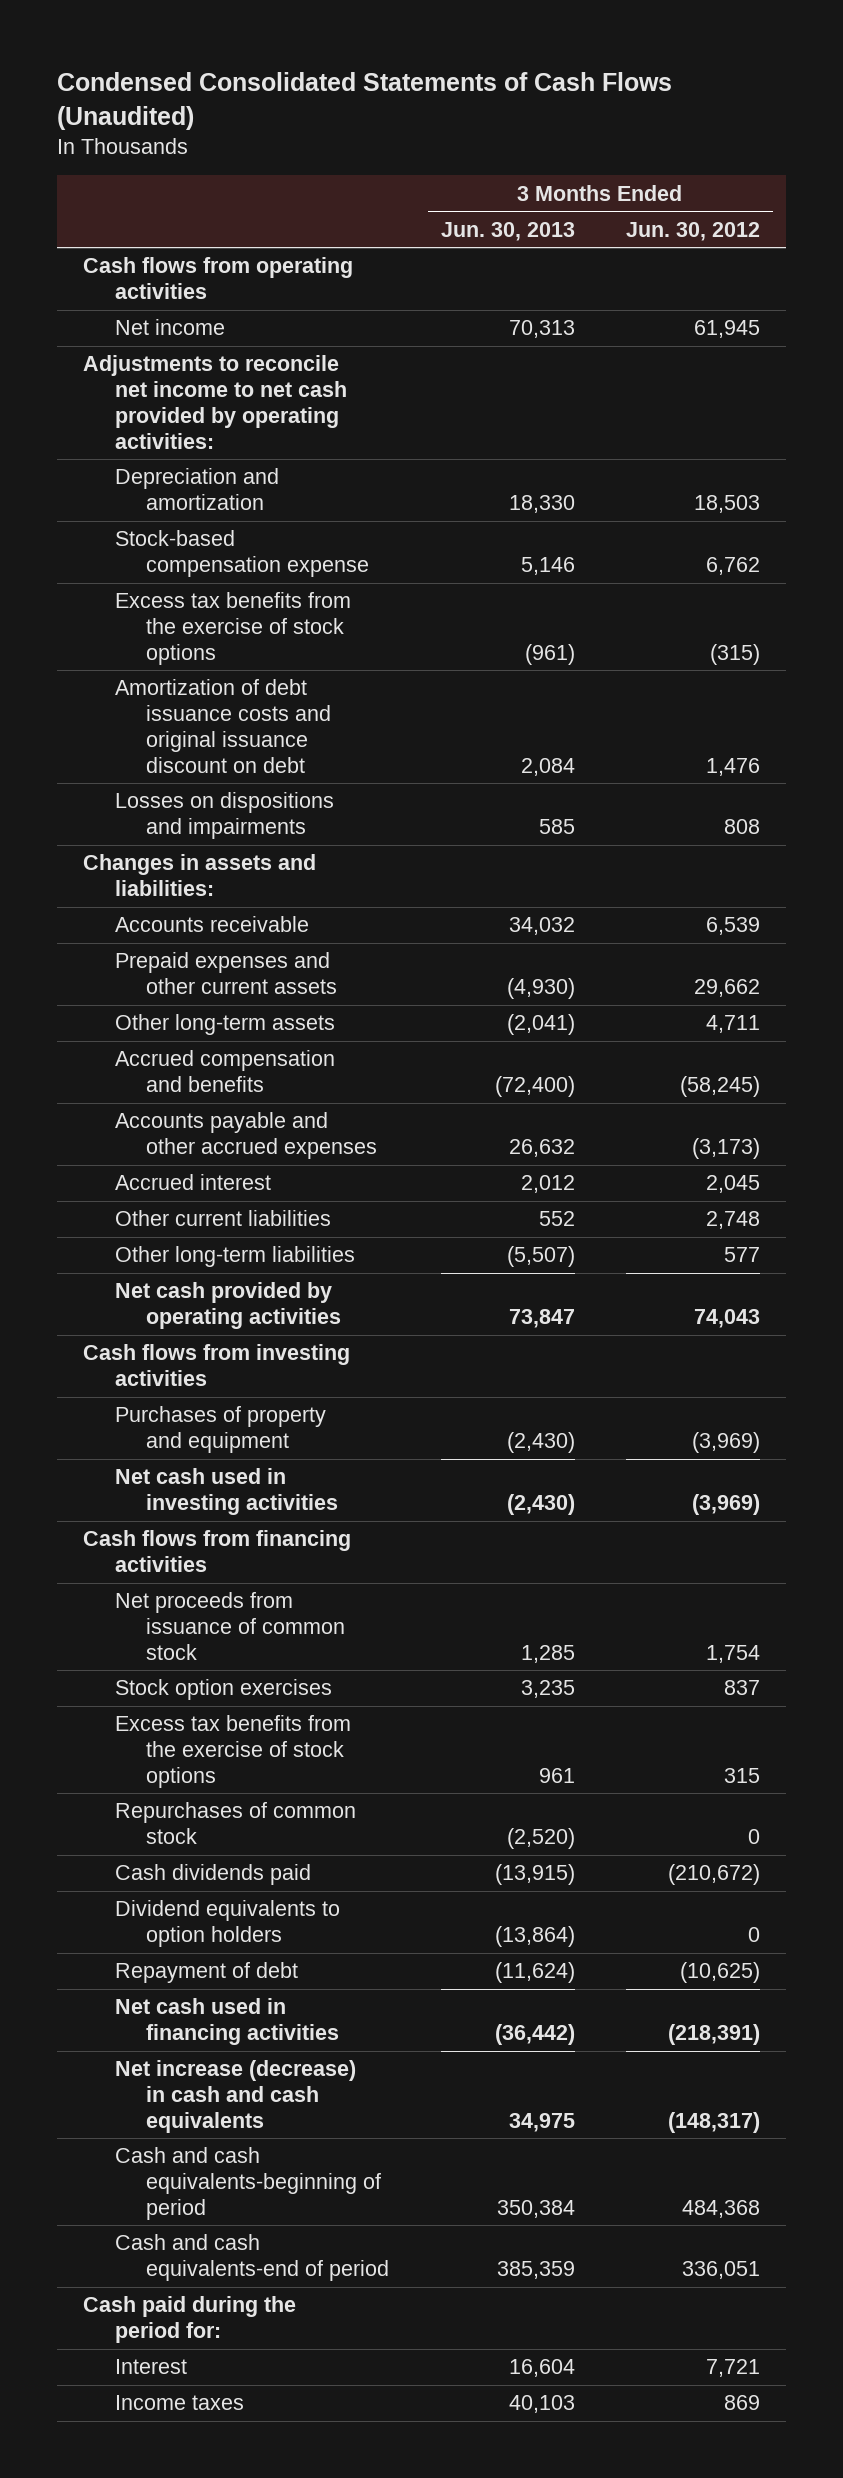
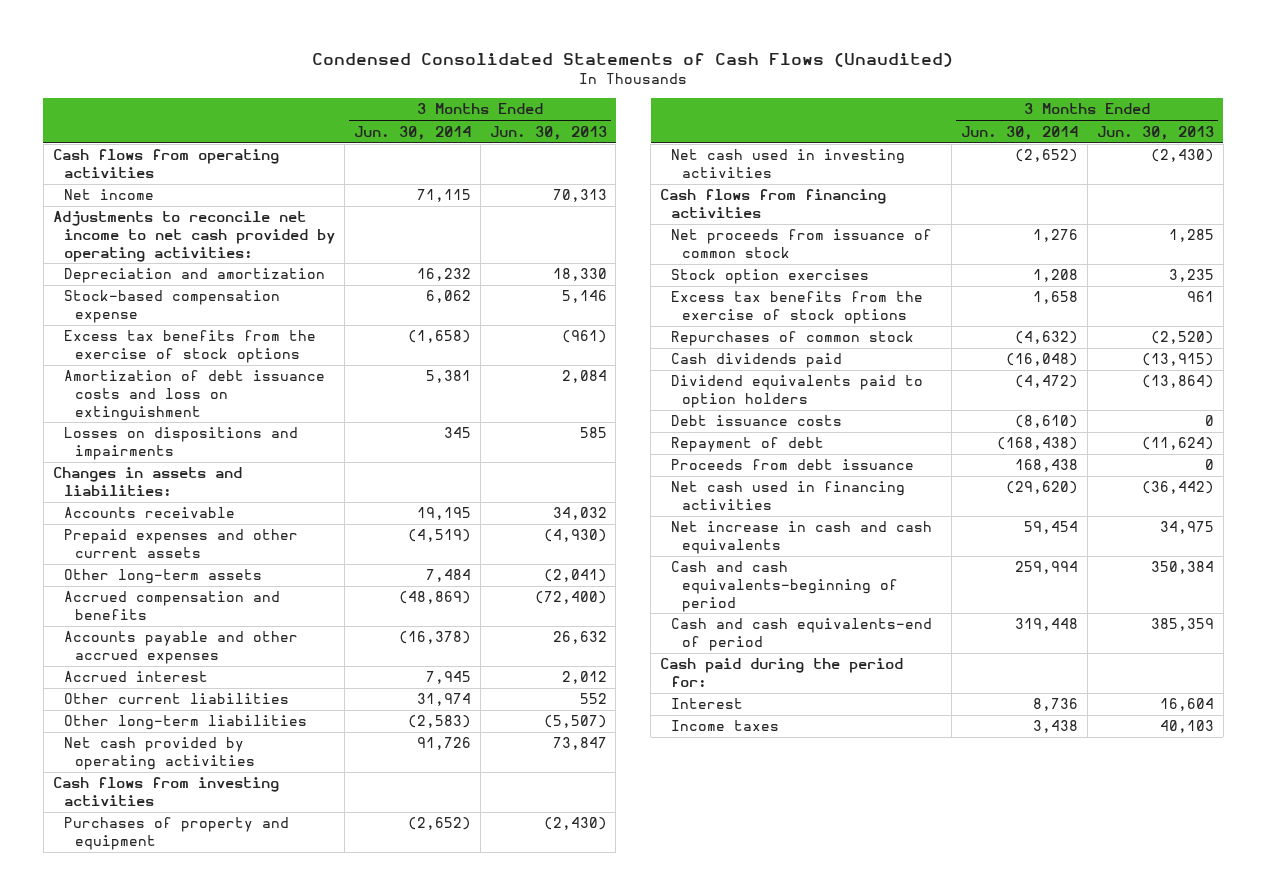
- | 3 Months Ended Jun. 30, 2013 | 3 Months Ended Jun. 30, 2012
+ | 3 Months Ended Jun. 30, 2014 | 3 Months Ended Jun. 30, 2013
- Amortization of debt issuance costs and original issuance discount on debt | 2,084 | 1,476
+ Amortization of debt issuance costs and loss on extinguishment | 5,381 | 2,084
- Dividend equivalents to option holders | (13,864) | 0
+ Dividend equivalents paid to option holders | (4,472) | (13,864)
+ Debt issuance costs | (8,610) | 0
+ Proceeds from debt issuance | 168,438 | 0
- Net increase (decrease) in cash and cash equivalents | 34,975 | (148,317)
+ Net increase in cash and cash equivalents | 59,454 | 34,975

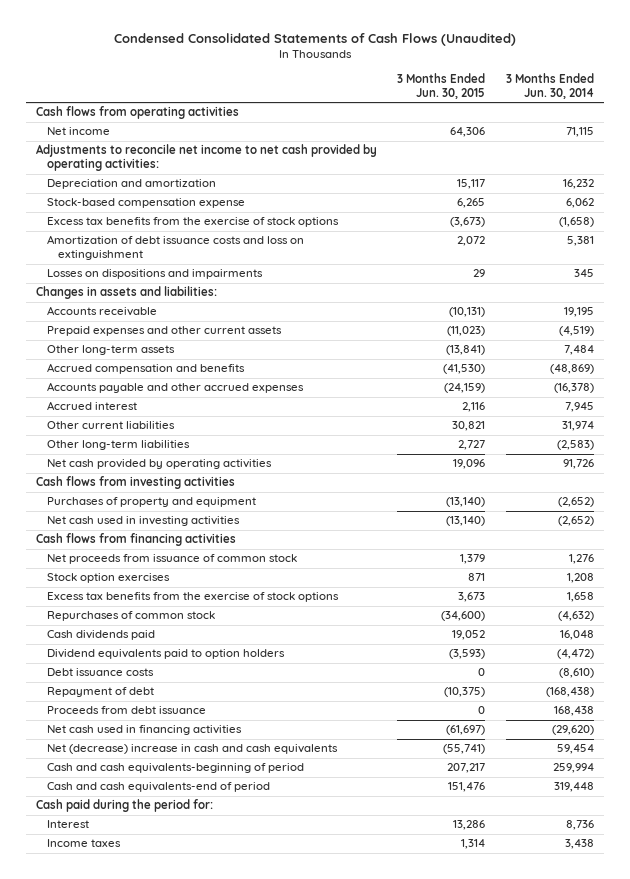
- | 3 Months Ended Jun. 30, 2014 | 3 Months Ended Jun. 30, 2013
+ | 3 Months Ended Jun. 30, 2015 | 3 Months Ended Jun. 30, 2014
- Cash dividends paid | (16,048) | (13,915)
+ Cash dividends paid | 19,052 | 16,048
- Net increase in cash and cash equivalents | 59,454 | 34,975
+ Net (decrease) increase in cash and cash equivalents | (55,741) | 59,454

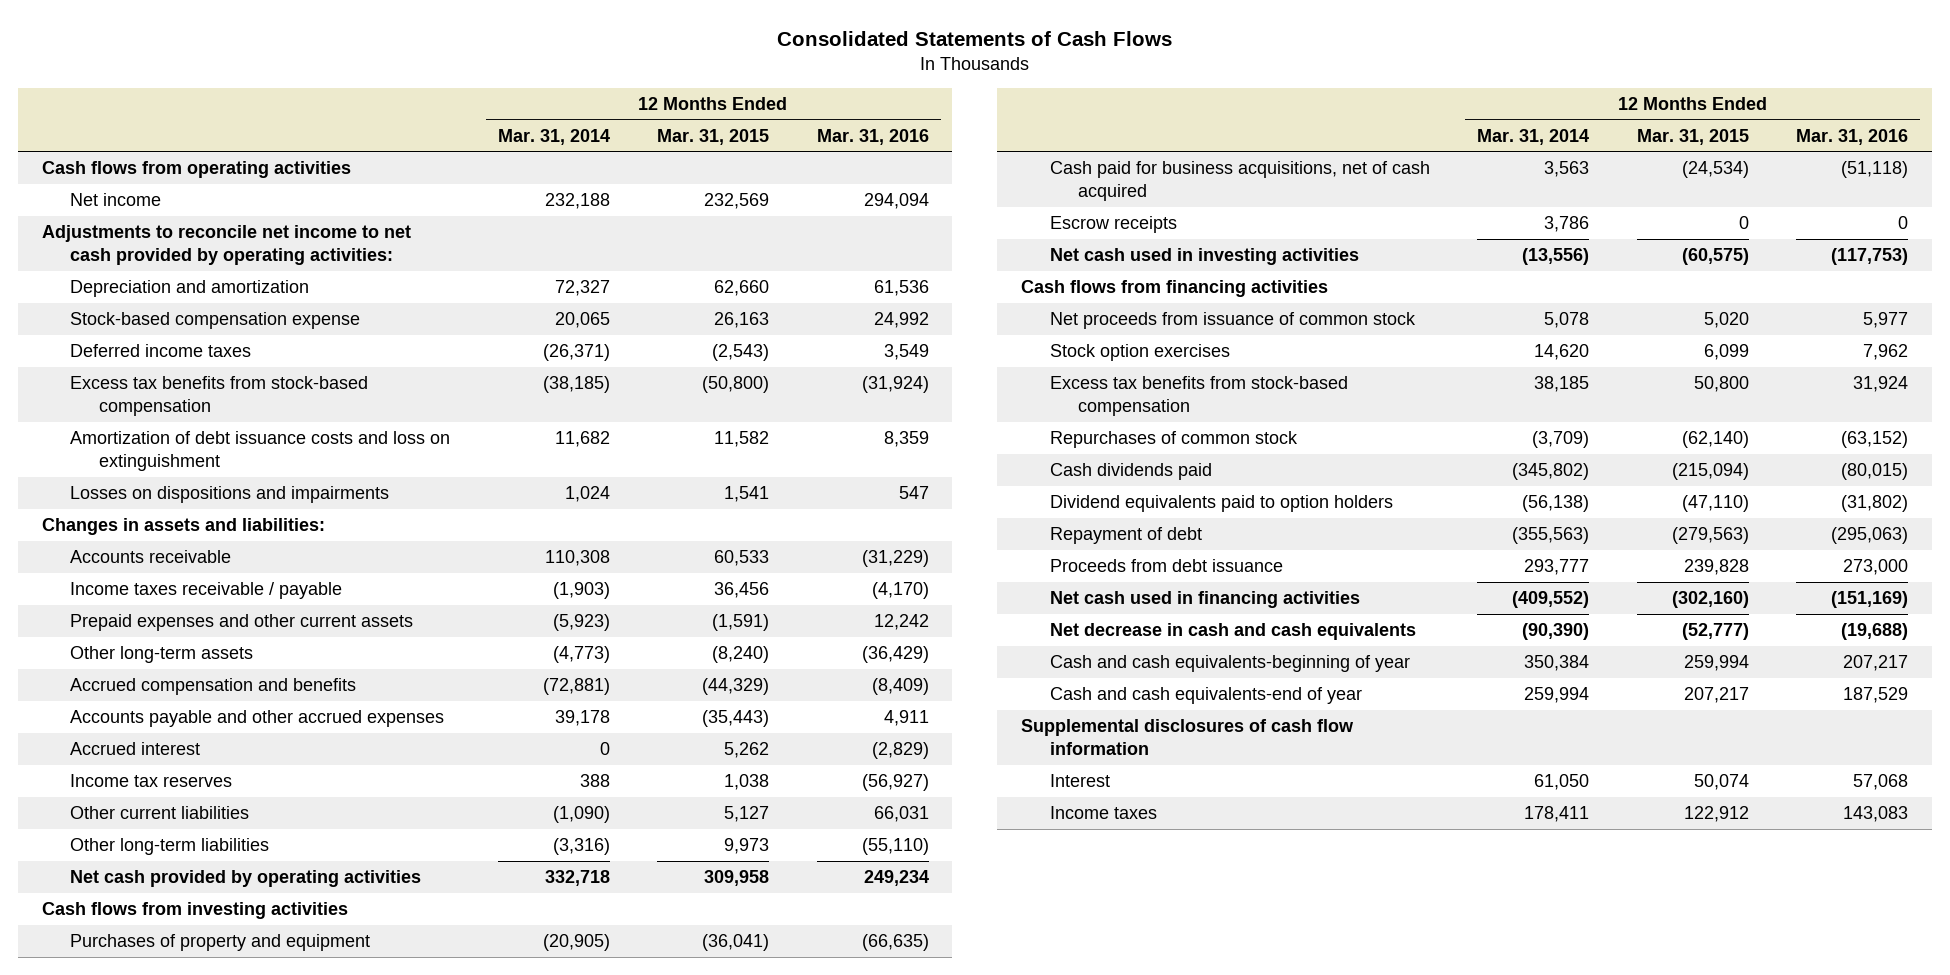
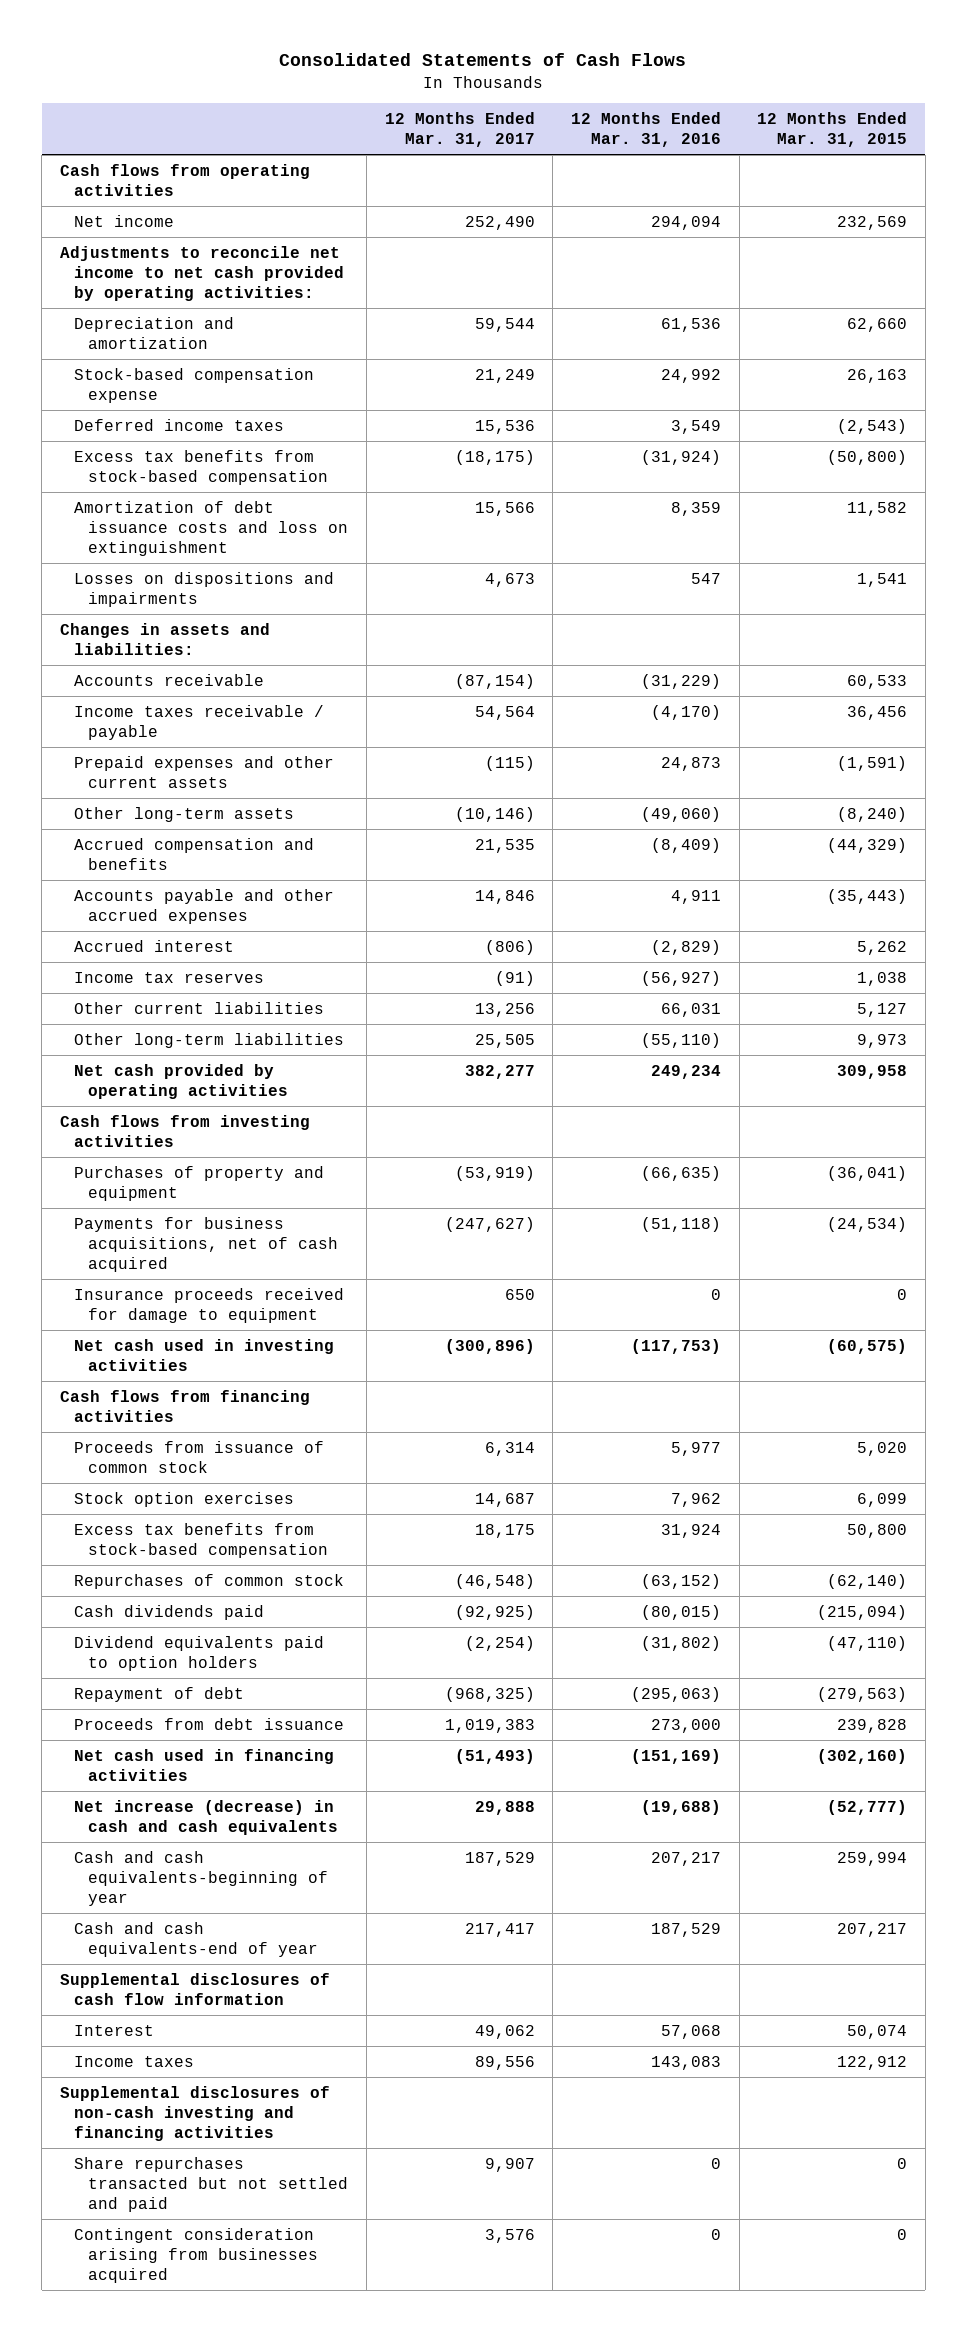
- | 12 Months Ended Mar. 31, 2014 | 12 Months Ended Mar. 31, 2015 | 12 Months Ended Mar. 31, 2016
+ | 12 Months Ended Mar. 31, 2017 | 12 Months Ended Mar. 31, 2016 | 12 Months Ended Mar. 31, 2015
- Prepaid expenses and other current assets | (5,923) | (1,591) | 12,242
- Other long-term assets | (4,773) | (8,240) | (36,429)
+ Prepaid expenses and other current assets | (115) | 24,873 | (1,591)
+ Other long-term assets | (10,146) | (49,060) | (8,240)
- Cash paid for business acquisitions, net of cash acquired | 3,563 | (24,534) | (51,118)
- Escrow receipts | 3,786 | 0 | 0
+ Payments for business acquisitions, net of cash acquired | (247,627) | (51,118) | (24,534)
+ Insurance proceeds received for damage to equipment | 650 | 0 | 0
- Net proceeds from issuance of common stock | 5,078 | 5,020 | 5,977
+ Proceeds from issuance of common stock | 6,314 | 5,977 | 5,020
- Net decrease in cash and cash equivalents | (90,390) | (52,777) | (19,688)
+ Net increase (decrease) in cash and cash equivalents | 29,888 | (19,688) | (52,777)
+ Supplemental disclosures of non-cash investing and financing activities
+ Share repurchases transacted but not settled and paid | 9,907 | 0 | 0
+ Contingent consideration arising from businesses acquired | 3,576 | 0 | 0

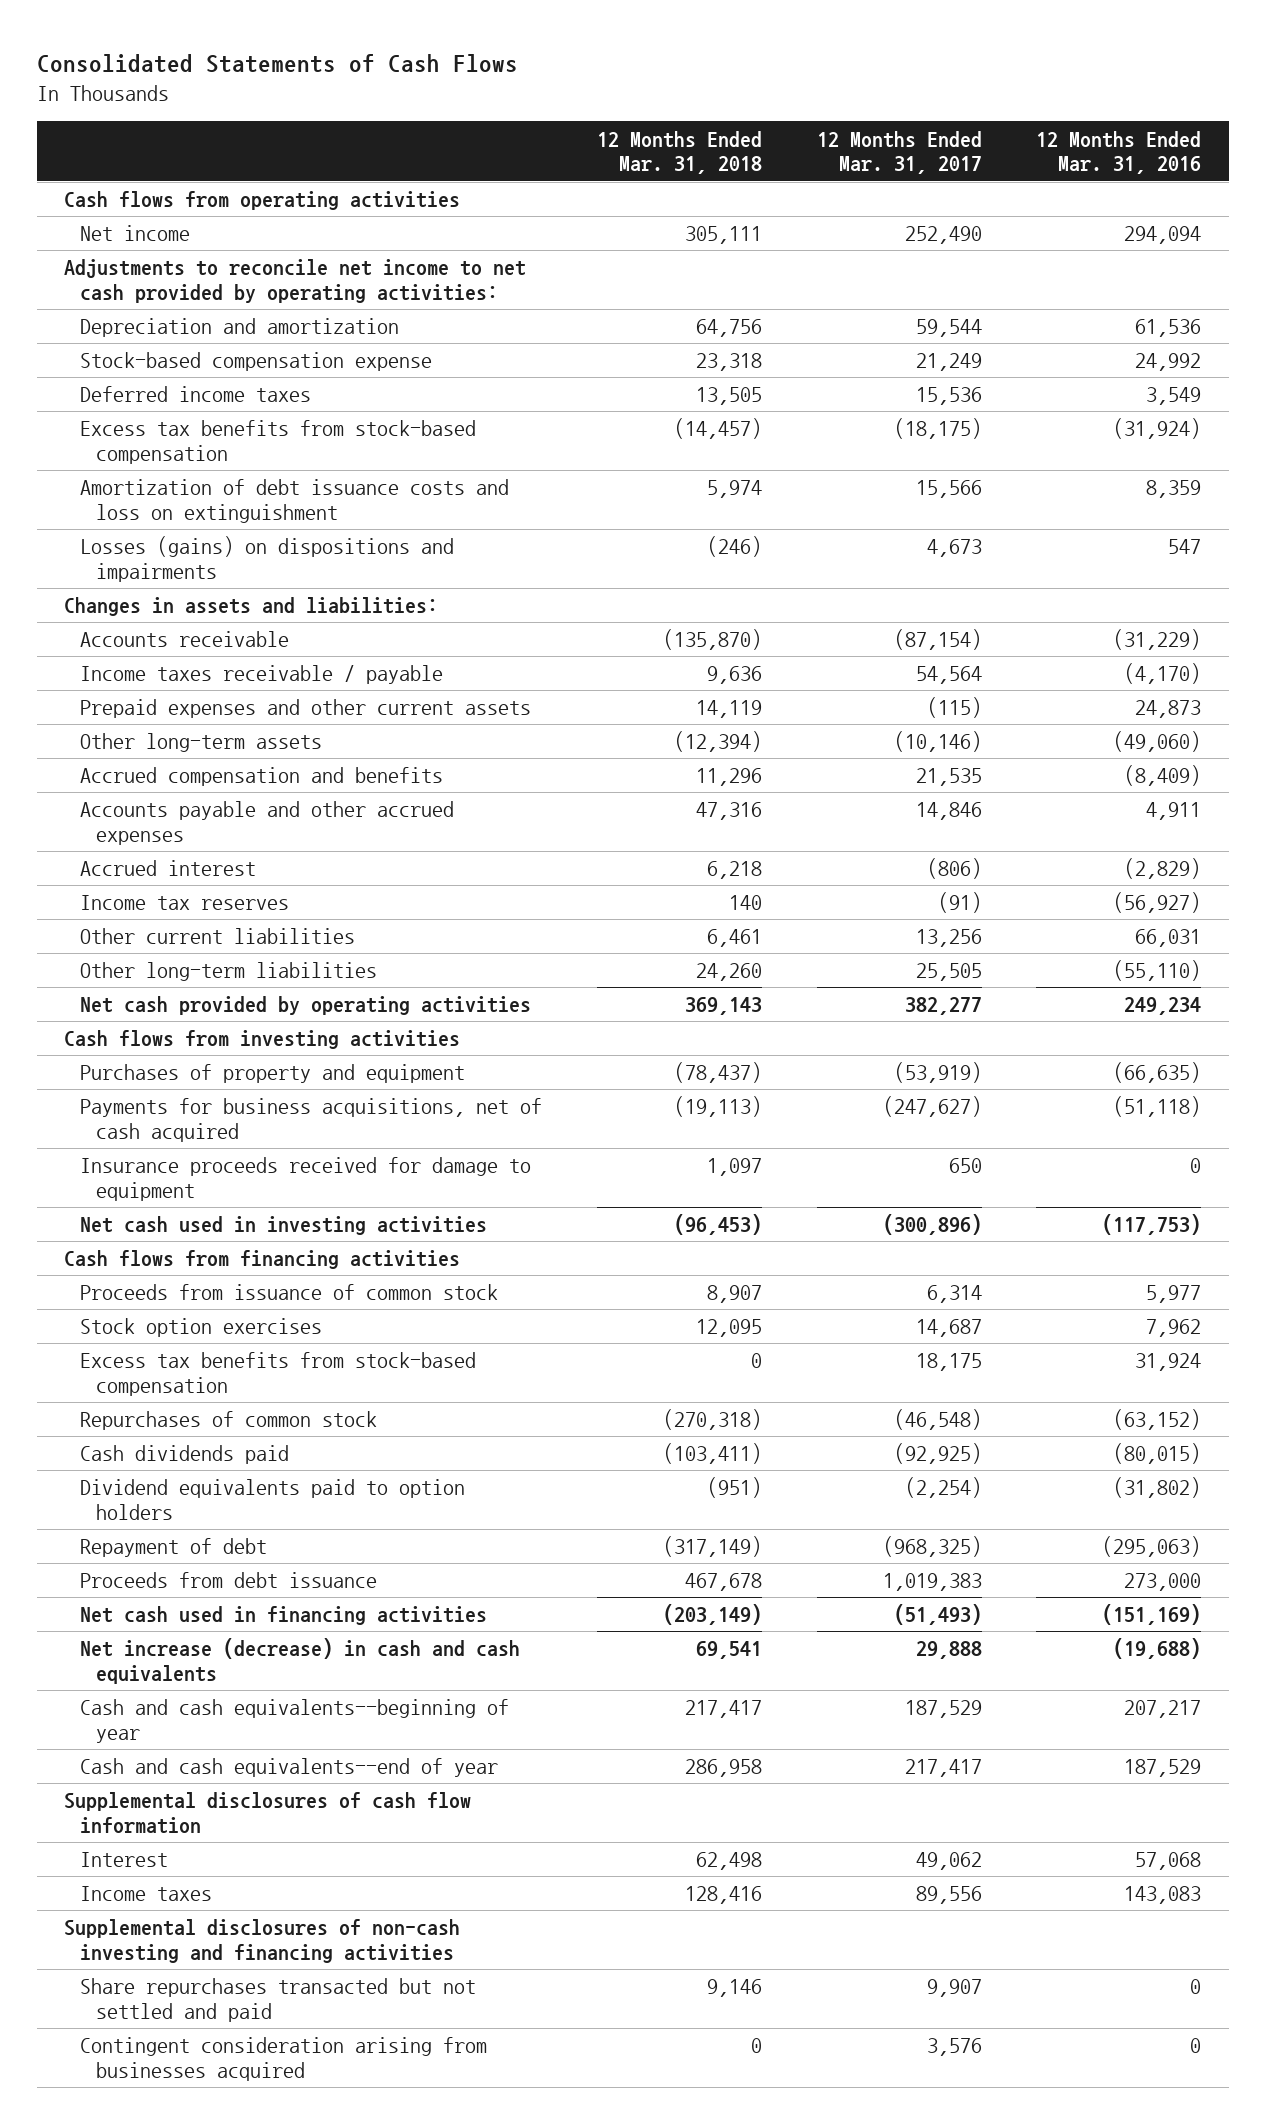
- | 12 Months Ended Mar. 31, 2017 | 12 Months Ended Mar. 31, 2016 | 12 Months Ended Mar. 31, 2015
+ | 12 Months Ended Mar. 31, 2018 | 12 Months Ended Mar. 31, 2017 | 12 Months Ended Mar. 31, 2016
- Losses on dispositions and impairments | 4,673 | 547 | 1,541
+ Losses (gains) on dispositions and impairments | (246) | 4,673 | 547
- Cash and cash equivalents-beginning of year | 187,529 | 207,217 | 259,994
- Cash and cash equivalents-end of year | 217,417 | 187,529 | 207,217
+ Cash and cash equivalents--beginning of year | 217,417 | 187,529 | 207,217
+ Cash and cash equivalents--end of year | 286,958 | 217,417 | 187,529

